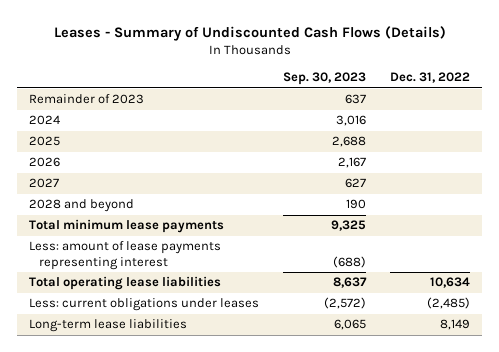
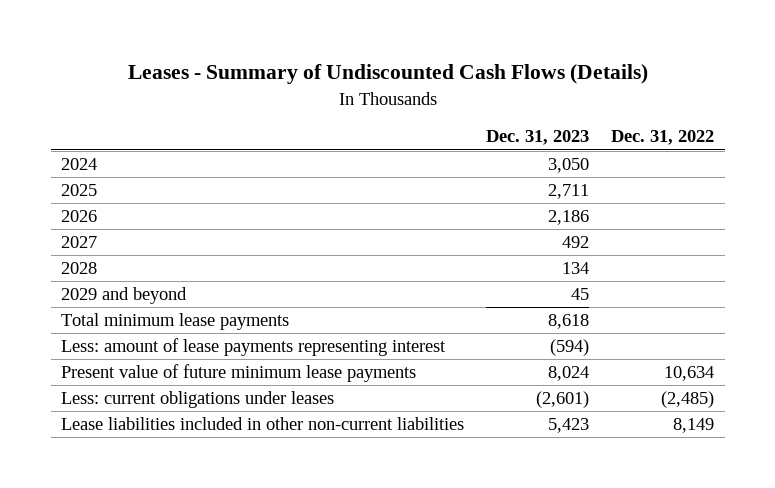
- | Sep. 30, 2023 | Dec. 31, 2022
+ | Dec. 31, 2023 | Dec. 31, 2022
- Remainder of 2023 | 637 |
- 2028 and beyond | 190 |
+ 2028 | 134 |
+ 2029 and beyond | 45 |
- Total operating lease liabilities | 8,637 | 10,634
+ Present value of future minimum lease payments | 8,024 | 10,634
- Long-term lease liabilities | 6,065 | 8,149
+ Lease liabilities included in other non-current liabilities | 5,423 | 8,149

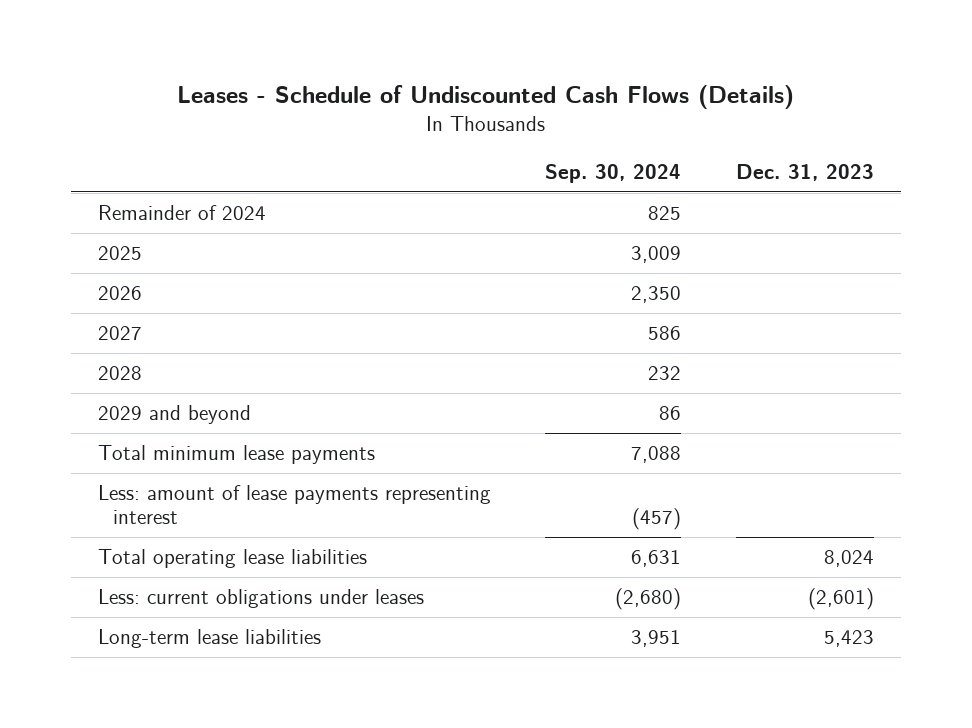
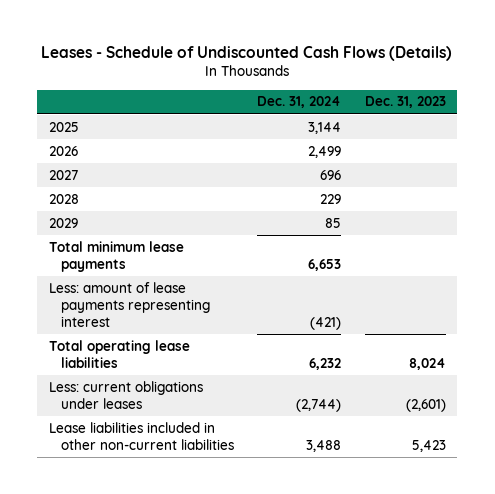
- | Sep. 30, 2024 | Dec. 31, 2023
+ | Dec. 31, 2024 | Dec. 31, 2023
- Remainder of 2024 | 825 |
- 2029 and beyond | 86 |
+ 2029 | 85 |
- Long-term lease liabilities | 3,951 | 5,423
+ Lease liabilities included in other non-current liabilities | 3,488 | 5,423

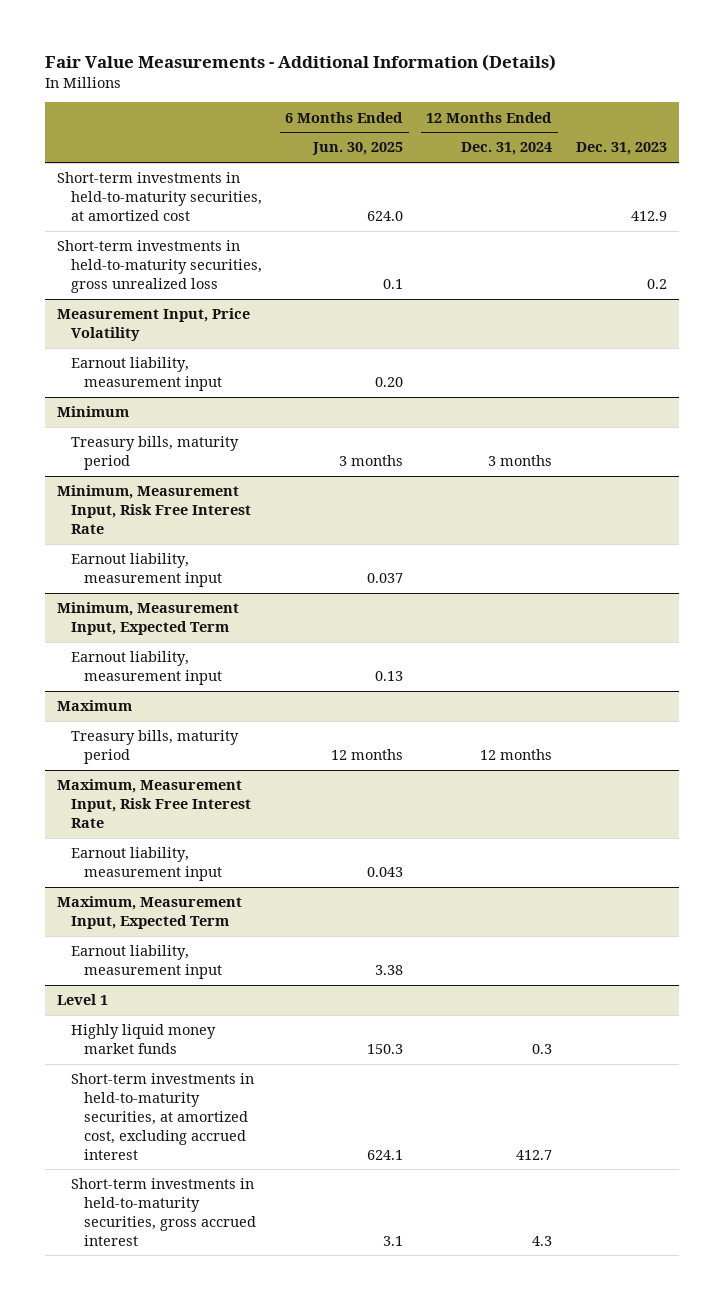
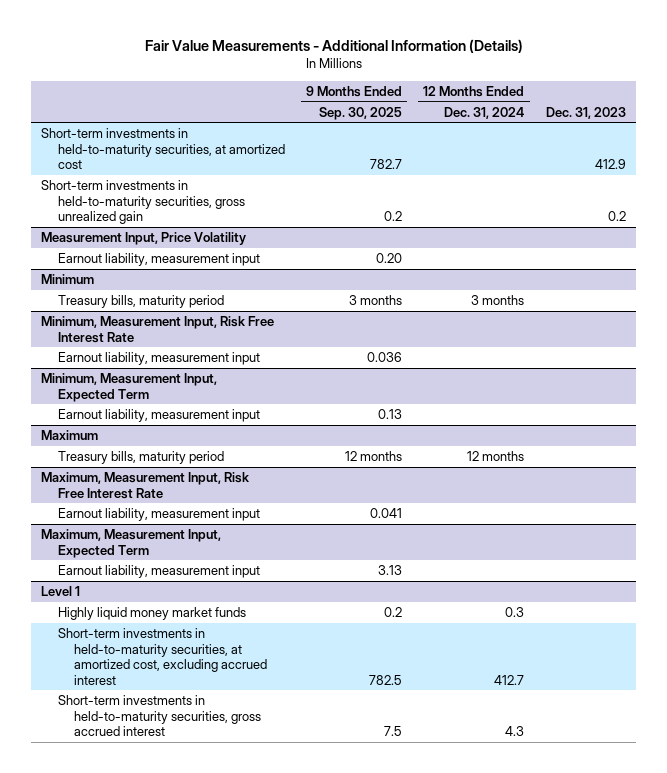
- | 6 Months Ended Jun. 30, 2025 | 12 Months Ended Dec. 31, 2024 | Dec. 31, 2023
+ | 9 Months Ended Sep. 30, 2025 | 12 Months Ended Dec. 31, 2024 | Dec. 31, 2023
- Short-term investments in held-to-maturity securities, gross unrealized loss | 0.1 | | 0.2
+ Short-term investments in held-to-maturity securities, gross unrealized gain | 0.2 | | 0.2

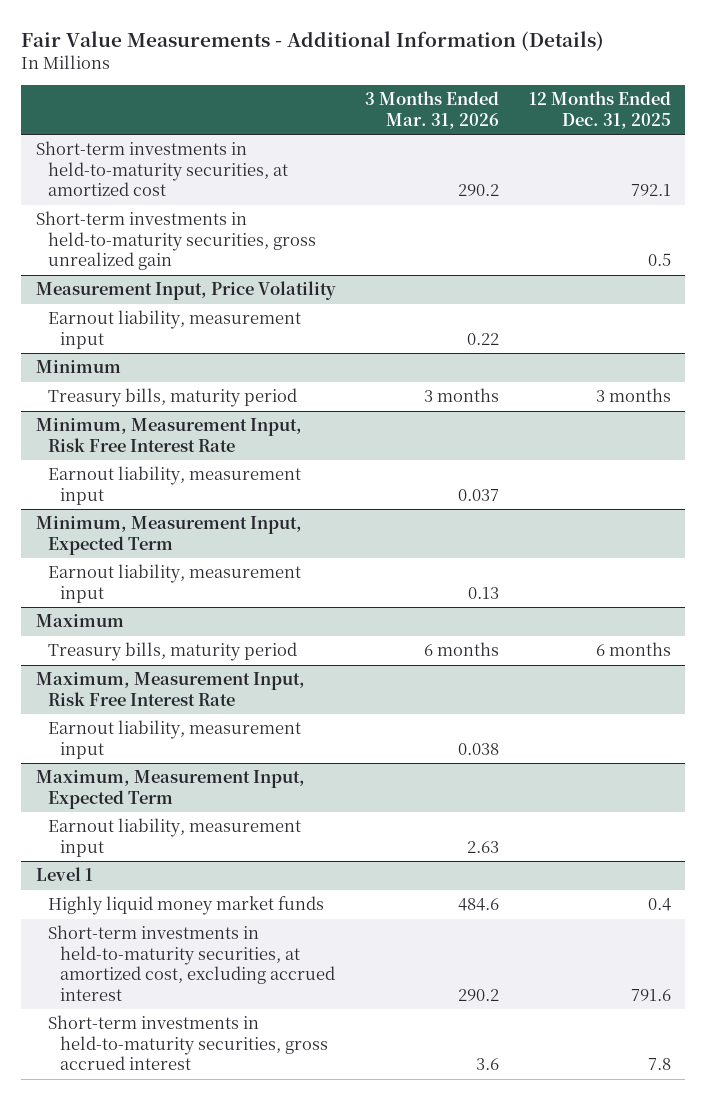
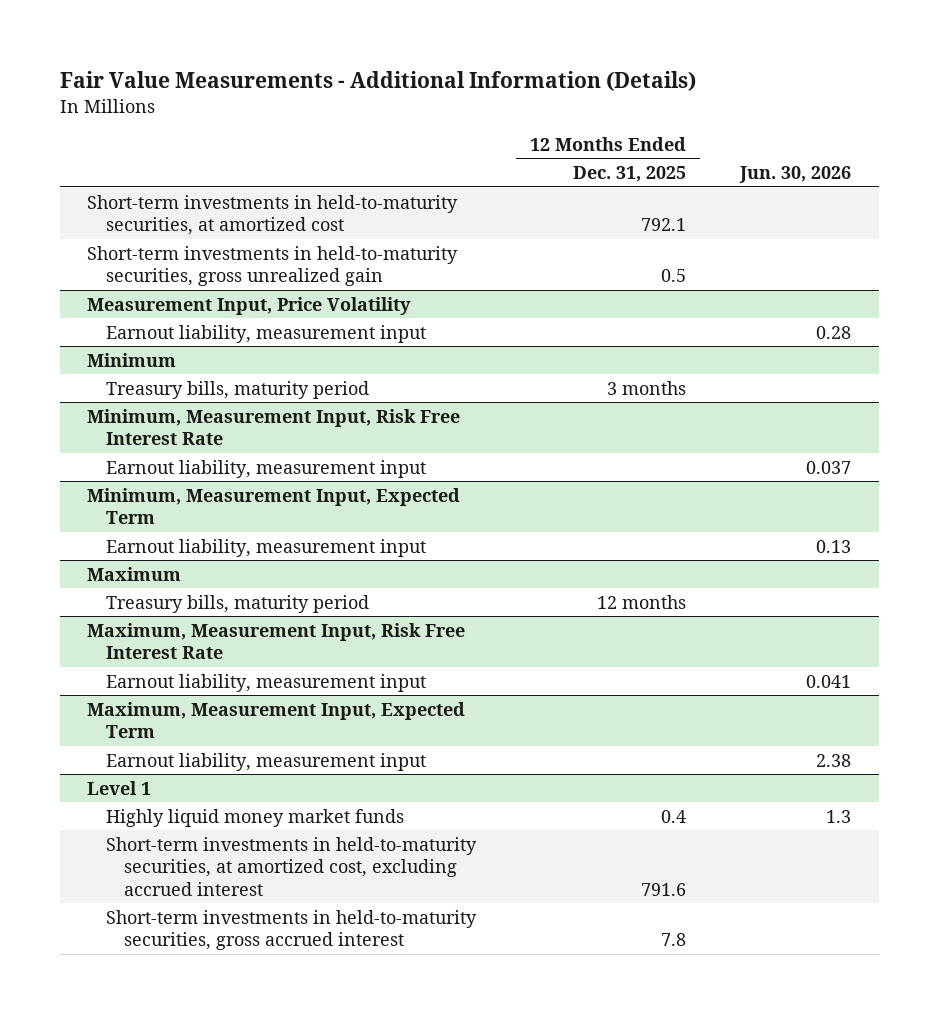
- | 3 Months Ended Mar. 31, 2026 | 12 Months Ended Dec. 31, 2025
+ | 12 Months Ended Dec. 31, 2025 | Jun. 30, 2026
@ Maximum
- Treasury bills, maturity period | 6 months | 6 months
+ Treasury bills, maturity period | 12 months |

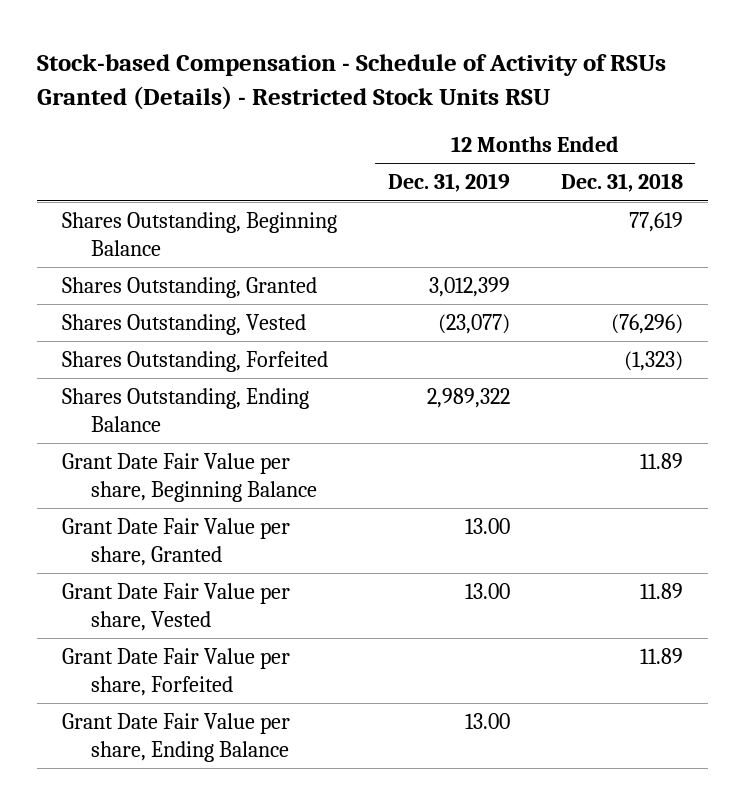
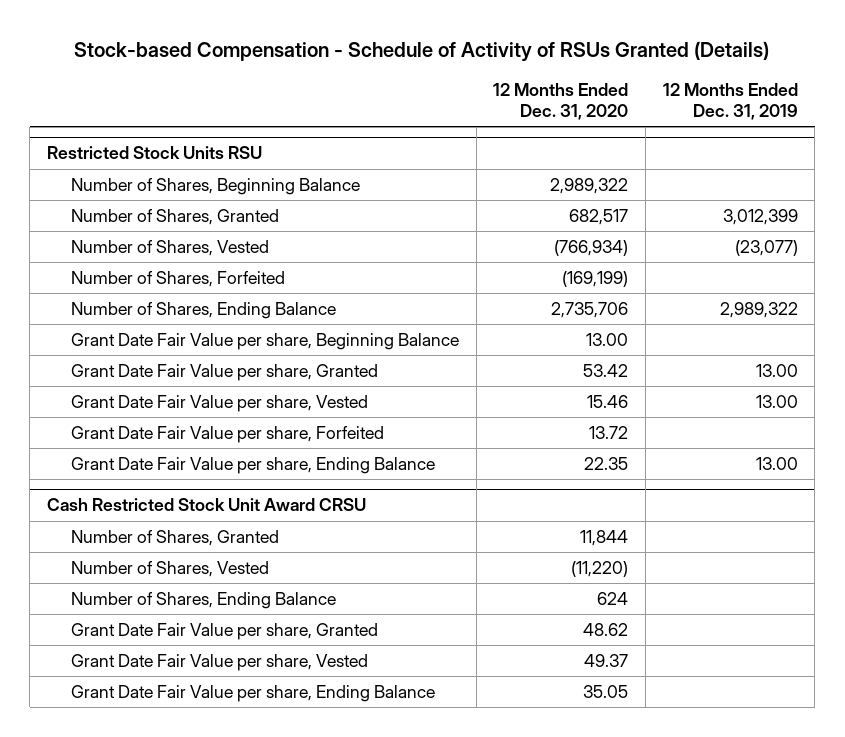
- Stock-based Compensation - Schedule of Activity of RSUs Granted (Details) - Restricted Stock Units RSU
+ Stock-based Compensation - Schedule of Activity of RSUs Granted (Details)
- | 12 Months Ended Dec. 31, 2019 | 12 Months Ended Dec. 31, 2018
+ | 12 Months Ended Dec. 31, 2020 | 12 Months Ended Dec. 31, 2019
- Shares Outstanding, Beginning Balance | | 77,619
- Shares Outstanding, Granted | 3,012,399 |
- Shares Outstanding, Vested | (23,077) | (76,296)
- Shares Outstanding, Forfeited | | (1,323)
- Shares Outstanding, Ending Balance | 2,989,322 |
+ Restricted Stock Units RSU
+ Number of Shares, Beginning Balance | 2,989,322 |
+ Number of Shares, Granted | 682,517 | 3,012,399
+ Number of Shares, Vested | (766,934) | (23,077)
+ Number of Shares, Forfeited | (169,199) |
+ Number of Shares, Ending Balance | 2,735,706 | 2,989,322
+ Cash Restricted Stock Unit Award CRSU
+ Number of Shares, Granted | 11,844 |
+ Number of Shares, Vested | (11,220) |
+ Number of Shares, Ending Balance | 624 |
+ Grant Date Fair Value per share, Granted | 48.62 |
+ Grant Date Fair Value per share, Vested | 49.37 |
+ Grant Date Fair Value per share, Ending Balance | 35.05 |

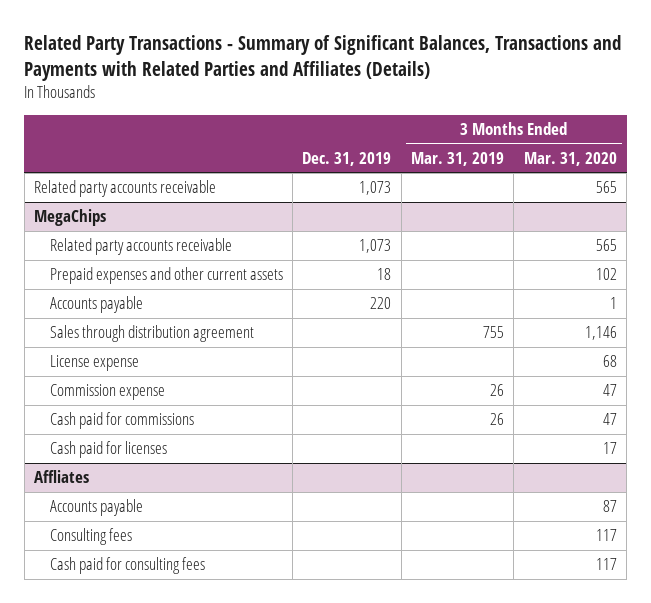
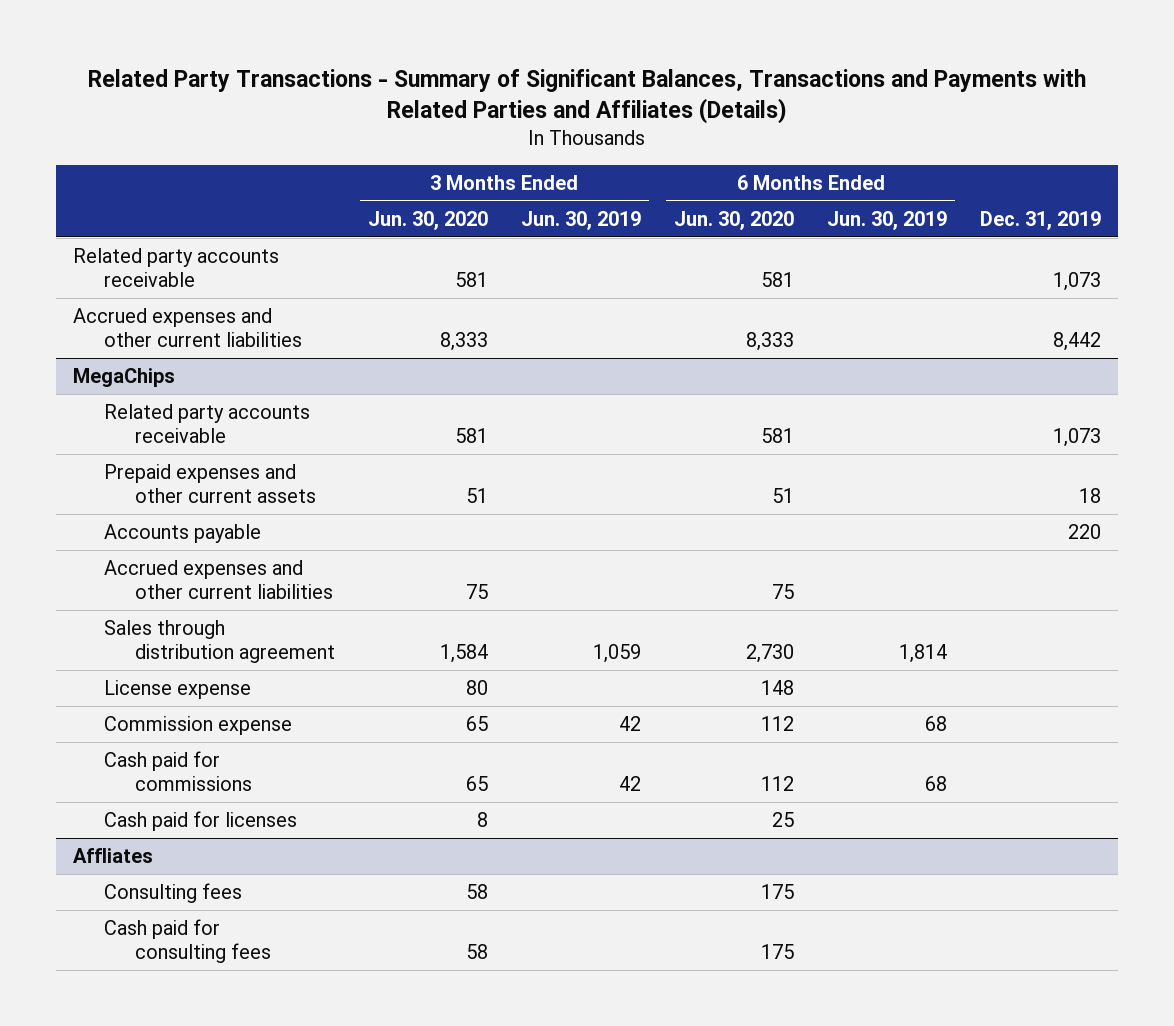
- | Dec. 31, 2019 | 3 Months Ended Mar. 31, 2019 | 3 Months Ended Mar. 31, 2020
+ | 3 Months Ended Jun. 30, 2020 | 3 Months Ended Jun. 30, 2019 | 6 Months Ended Jun. 30, 2020 | 6 Months Ended Jun. 30, 2019 | Dec. 31, 2019
+ Accrued expenses and other current liabilities | 8,333 | | 8,333 | | 8,442
@ MegaChips
+ Accrued expenses and other current liabilities | 75 | | 75 | |
@ Affliates
- Accounts payable | | | 87

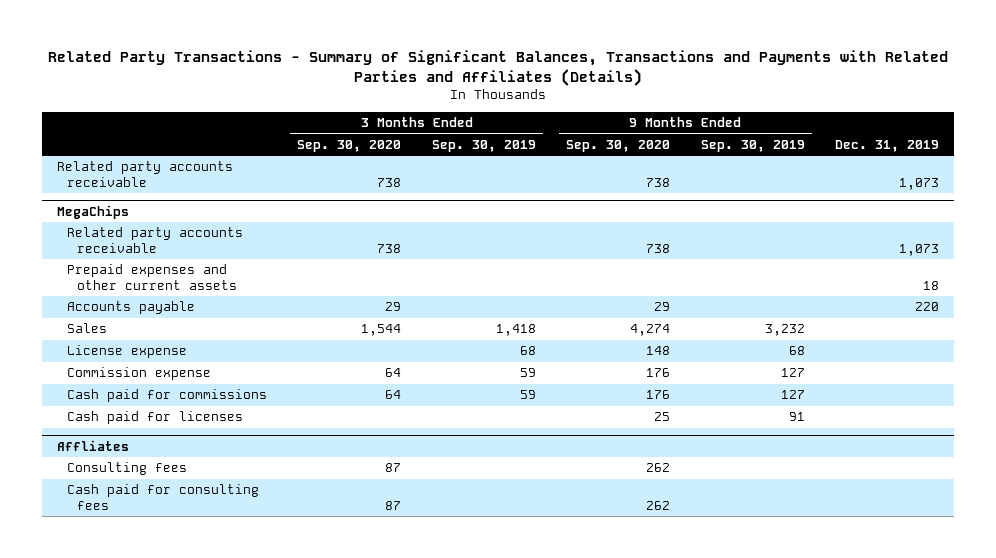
- | 3 Months Ended Jun. 30, 2020 | 3 Months Ended Jun. 30, 2019 | 6 Months Ended Jun. 30, 2020 | 6 Months Ended Jun. 30, 2019 | Dec. 31, 2019
+ | 3 Months Ended Sep. 30, 2020 | 3 Months Ended Sep. 30, 2019 | 9 Months Ended Sep. 30, 2020 | 9 Months Ended Sep. 30, 2019 | Dec. 31, 2019
- Accrued expenses and other current liabilities | 8,333 | | 8,333 | | 8,442
@ MegaChips
- Accrued expenses and other current liabilities | 75 | | 75 | |
- Sales through distribution agreement | 1,584 | 1,059 | 2,730 | 1,814 |
+ Sales | 1,544 | 1,418 | 4,274 | 3,232 |

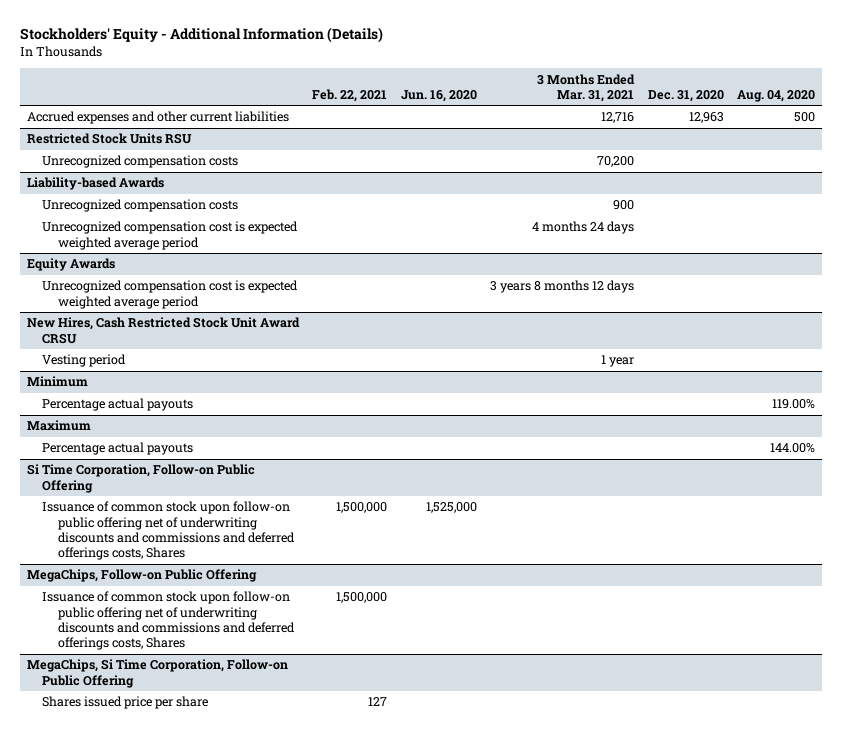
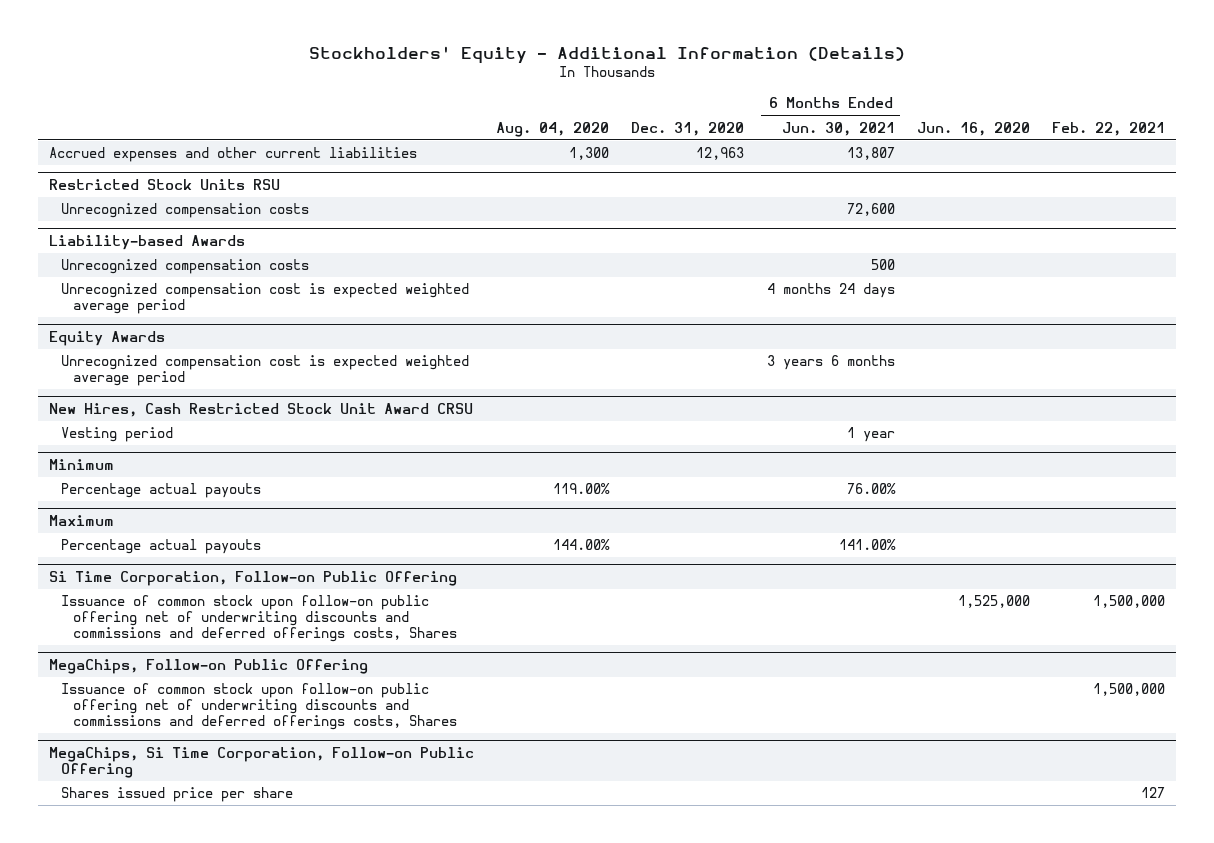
- | Feb. 22, 2021 | Jun. 16, 2020 | 3 Months Ended Mar. 31, 2021 | Dec. 31, 2020 | Aug. 04, 2020
+ | Aug. 04, 2020 | Dec. 31, 2020 | 6 Months Ended Jun. 30, 2021 | Jun. 16, 2020 | Feb. 22, 2021
- Accrued expenses and other current liabilities | | | 12,716 | 12,963 | 500
+ Accrued expenses and other current liabilities | 1,300 | 12,963 | 13,807 | |

